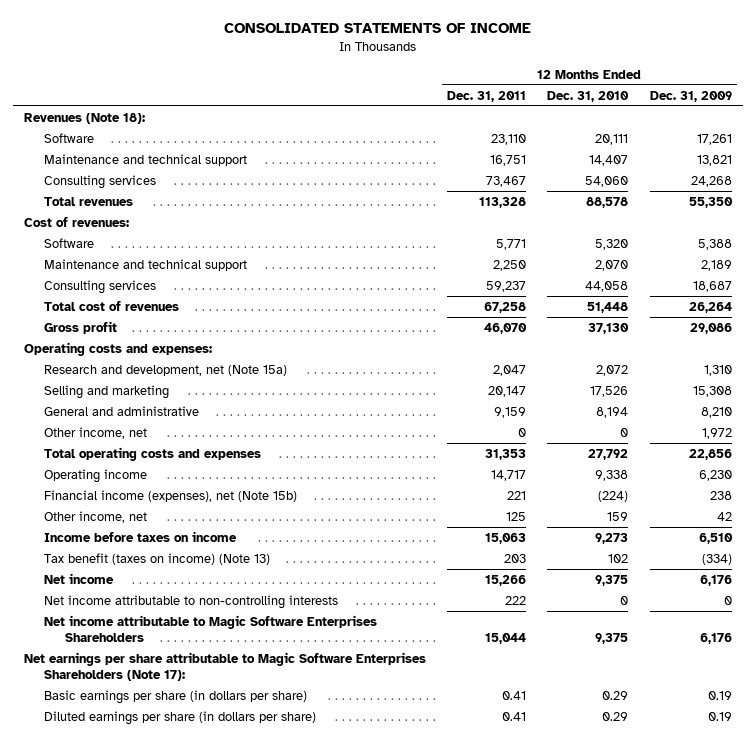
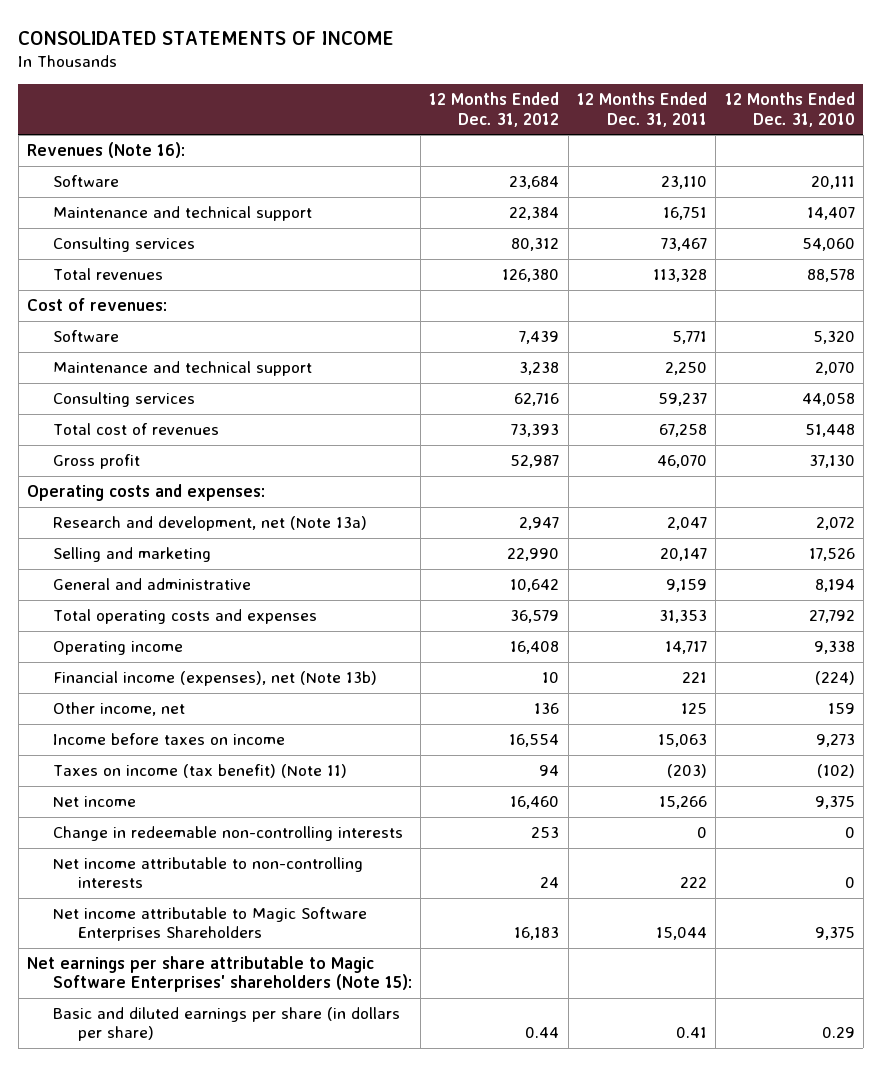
- | 12 Months Ended Dec. 31, 2011 | 12 Months Ended Dec. 31, 2010 | 12 Months Ended Dec. 31, 2009
+ | 12 Months Ended Dec. 31, 2012 | 12 Months Ended Dec. 31, 2011 | 12 Months Ended Dec. 31, 2010
- Revenues (Note 18):
+ Revenues (Note 16):
- Research and development, net (Note 15a) | 2,047 | 2,072 | 1,310
+ Research and development, net (Note 13a) | 2,947 | 2,047 | 2,072
- Other income, net | 0 | 0 | 1,972
- Financial income (expenses), net (Note 15b) | 221 | (224) | 238
+ Financial income (expenses), net (Note 13b) | 10 | 221 | (224)
- Tax benefit (taxes on income) (Note 13) | 203 | 102 | (334)
+ Taxes on income (tax benefit) (Note 11) | 94 | (203) | (102)
+ Change in redeemable non-controlling interests | 253 | 0 | 0
- Net earnings per share attributable to Magic Software Enterprises Shareholders (Note 17):
- Basic earnings per share (in dollars per share) | 0.41 | 0.29 | 0.19
- Diluted earnings per share (in dollars per share) | 0.41 | 0.29 | 0.19
+ Net earnings per share attributable to Magic Software Enterprises' shareholders (Note 15):
+ Basic and diluted earnings per share (in dollars per share) | 0.44 | 0.41 | 0.29

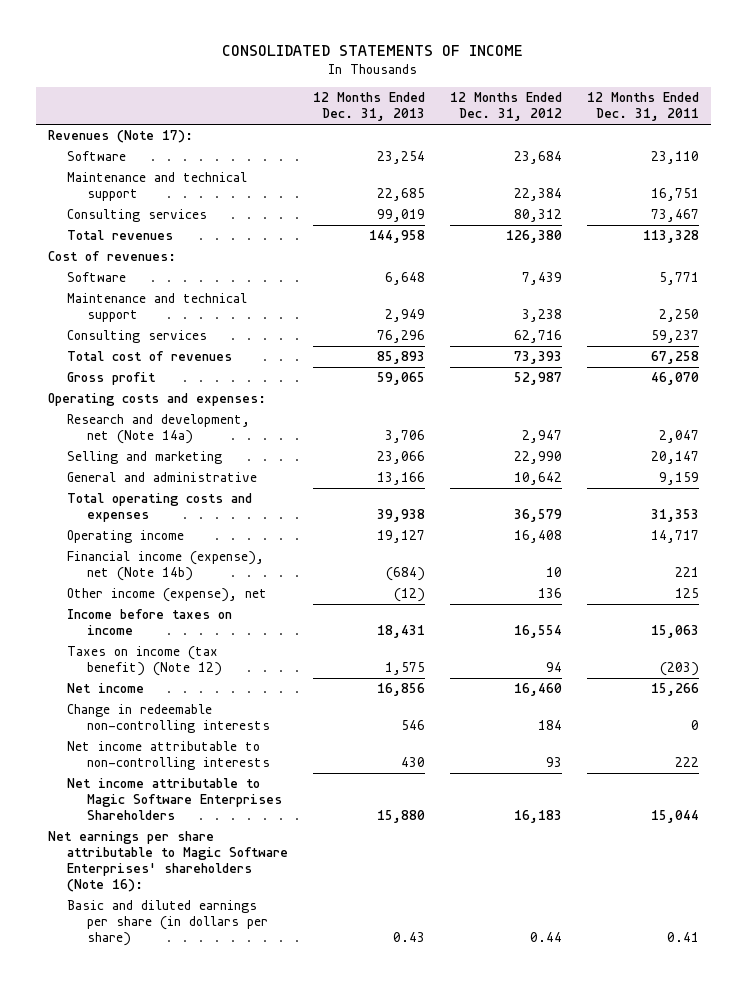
- | 12 Months Ended Dec. 31, 2012 | 12 Months Ended Dec. 31, 2011 | 12 Months Ended Dec. 31, 2010
+ | 12 Months Ended Dec. 31, 2013 | 12 Months Ended Dec. 31, 2012 | 12 Months Ended Dec. 31, 2011
- Revenues (Note 16):
+ Revenues (Note 17):
- Research and development, net (Note 13a) | 2,947 | 2,047 | 2,072
+ Research and development, net (Note 14a) | 3,706 | 2,947 | 2,047
- Financial income (expenses), net (Note 13b) | 10 | 221 | (224)
- Other income, net | 136 | 125 | 159
+ Financial income (expense), net (Note 14b) | (684) | 10 | 221
+ Other income (expense), net | (12) | 136 | 125
- Taxes on income (tax benefit) (Note 11) | 94 | (203) | (102)
+ Taxes on income (tax benefit) (Note 12) | 1,575 | 94 | (203)
- Change in redeemable non-controlling interests | 253 | 0 | 0
- Net income attributable to non-controlling interests | 24 | 222 | 0
+ Change in redeemable non-controlling interests | 546 | 184 | 0
+ Net income attributable to non-controlling interests | 430 | 93 | 222
- Net earnings per share attributable to Magic Software Enterprises' shareholders (Note 15):
+ Net earnings per share attributable to Magic Software Enterprises' shareholders (Note 16):

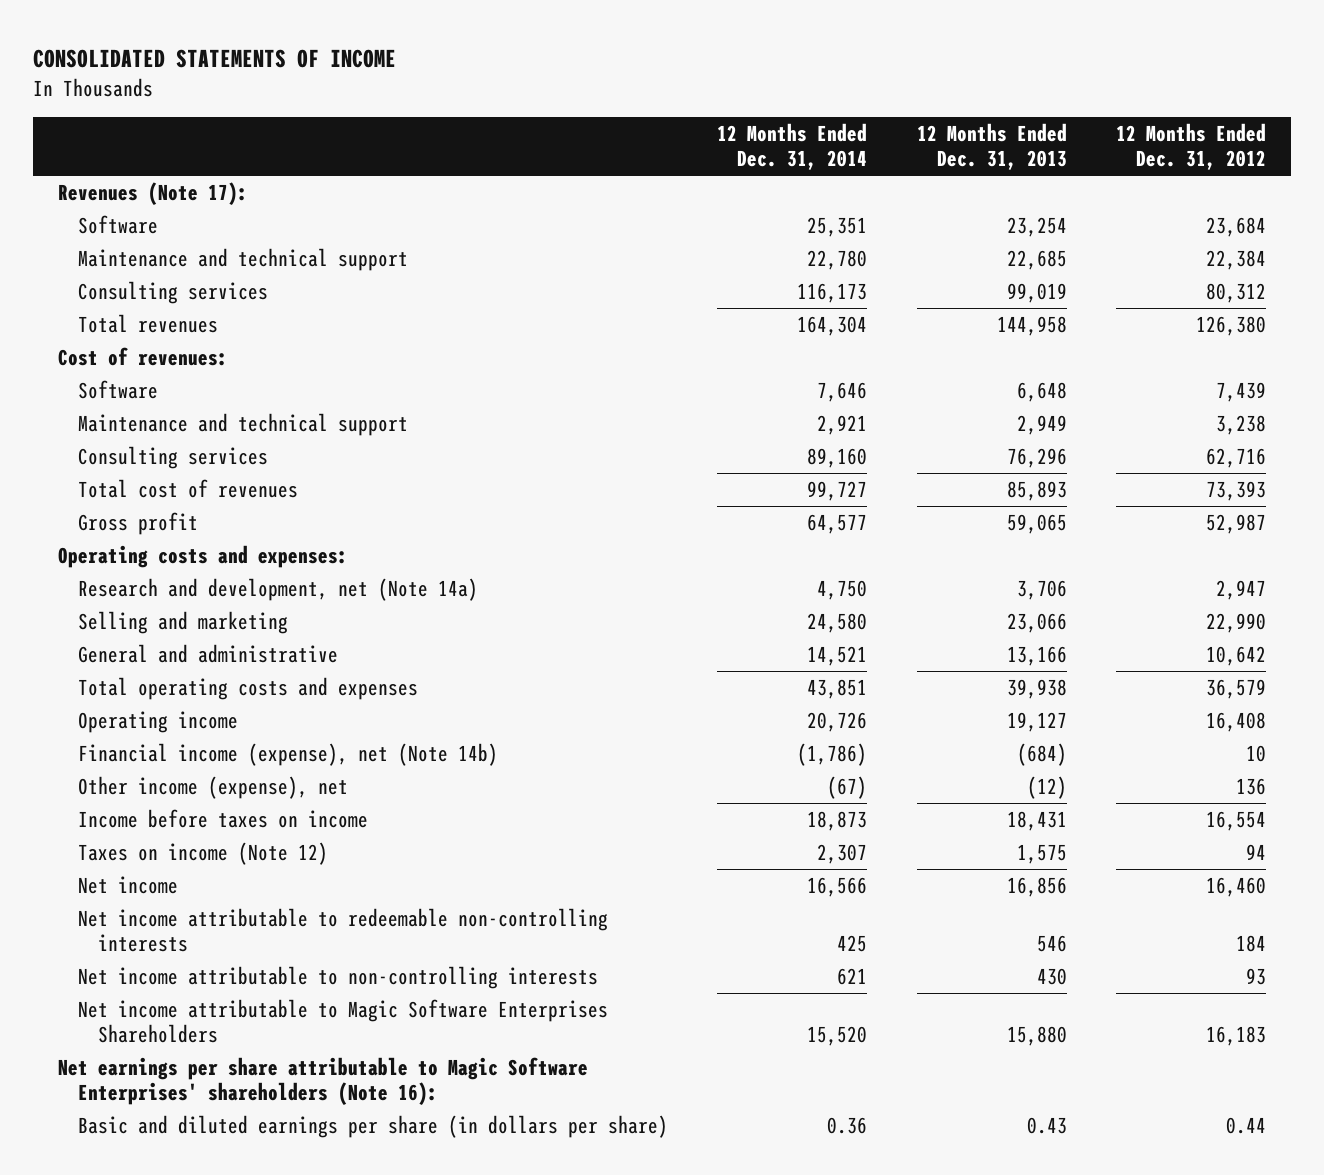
- | 12 Months Ended Dec. 31, 2013 | 12 Months Ended Dec. 31, 2012 | 12 Months Ended Dec. 31, 2011
+ | 12 Months Ended Dec. 31, 2014 | 12 Months Ended Dec. 31, 2013 | 12 Months Ended Dec. 31, 2012
- Taxes on income (tax benefit) (Note 12) | 1,575 | 94 | (203)
+ Taxes on income (Note 12) | 2,307 | 1,575 | 94
- Change in redeemable non-controlling interests | 546 | 184 | 0
+ Net income attributable to redeemable non-controlling interests | 425 | 546 | 184

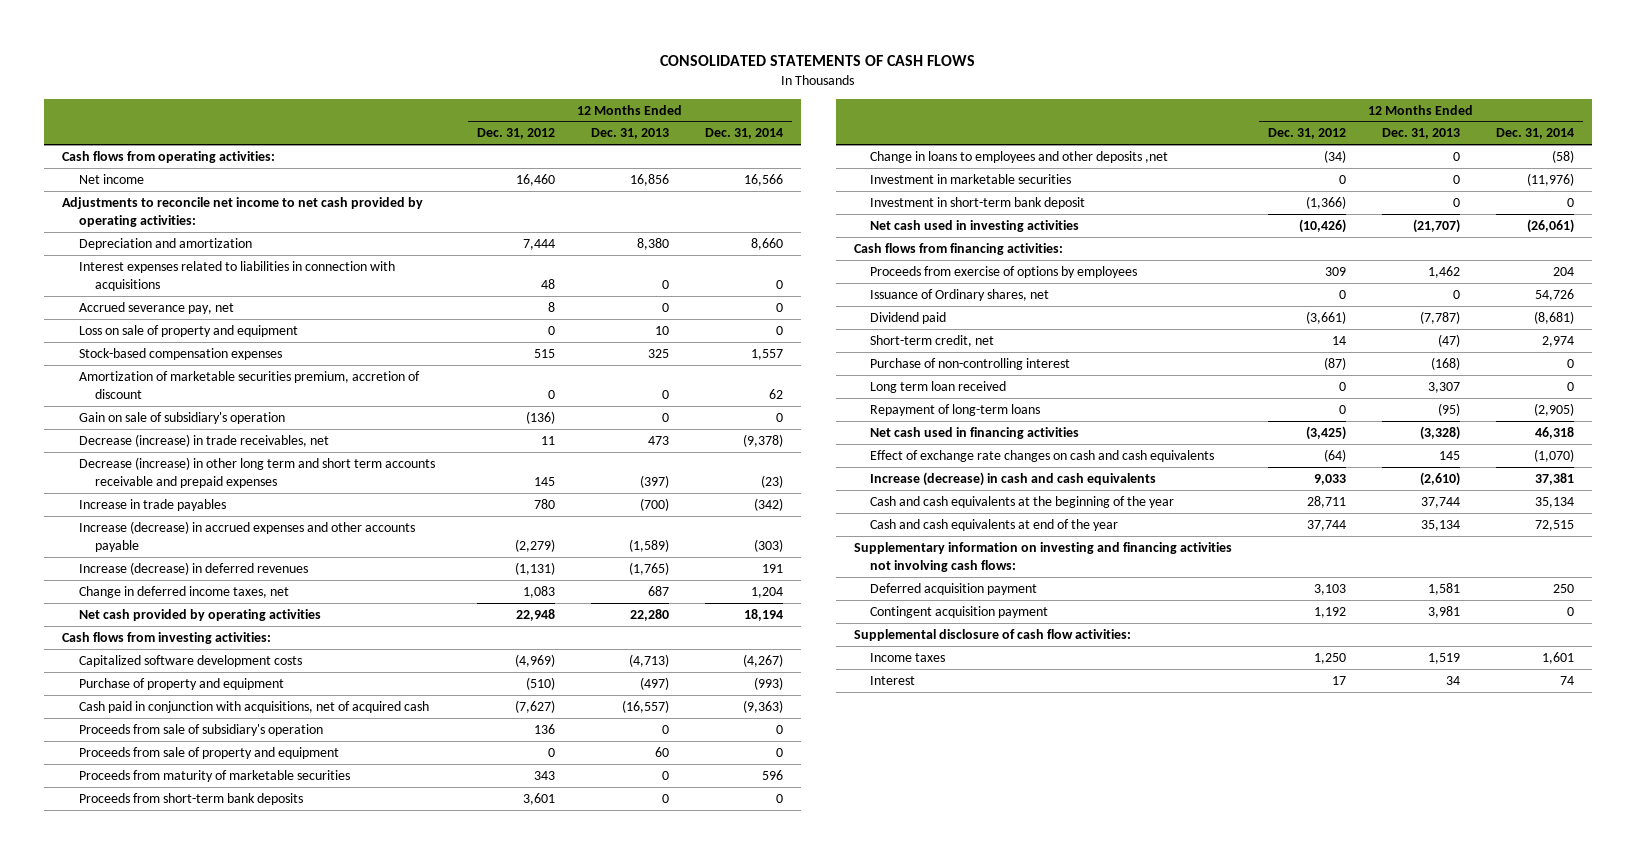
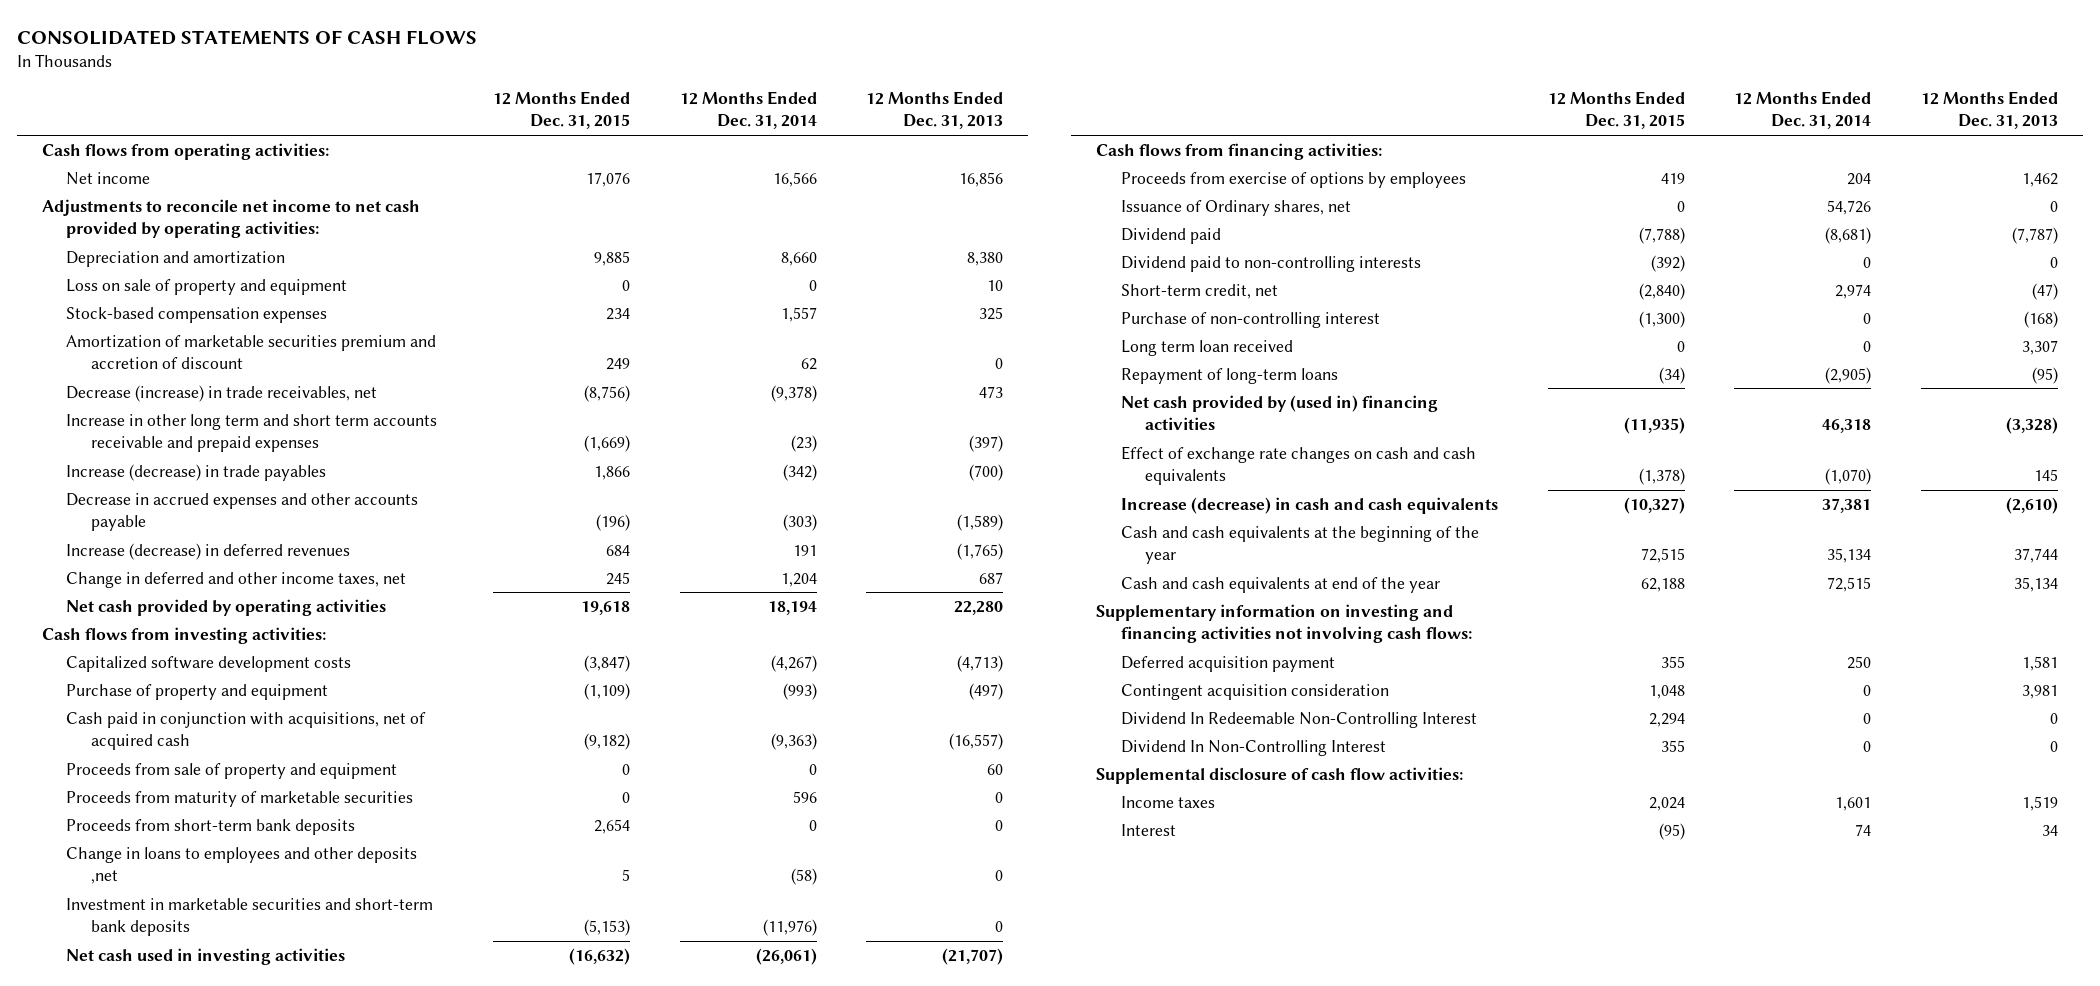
- | 12 Months Ended Dec. 31, 2012 | 12 Months Ended Dec. 31, 2013 | 12 Months Ended Dec. 31, 2014
+ | 12 Months Ended Dec. 31, 2015 | 12 Months Ended Dec. 31, 2014 | 12 Months Ended Dec. 31, 2013
- Interest expenses related to liabilities in connection with acquisitions | 48 | 0 | 0
- Accrued severance pay, net | 8 | 0 | 0
- Amortization of marketable securities premium, accretion of discount | 0 | 0 | 62
- Gain on sale of subsidiary's operation | (136) | 0 | 0
+ Amortization of marketable securities premium and accretion of discount | 249 | 62 | 0
- Decrease (increase) in other long term and short term accounts receivable and prepaid expenses | 145 | (397) | (23)
- Increase in trade payables | 780 | (700) | (342)
- Increase (decrease) in accrued expenses and other accounts payable | (2,279) | (1,589) | (303)
+ Increase in other long term and short term accounts receivable and prepaid expenses | (1,669) | (23) | (397)
+ Increase (decrease) in trade payables | 1,866 | (342) | (700)
+ Decrease in accrued expenses and other accounts payable | (196) | (303) | (1,589)
- Change in deferred income taxes, net | 1,083 | 687 | 1,204
+ Change in deferred and other income taxes, net | 245 | 1,204 | 687
- Proceeds from sale of subsidiary's operation | 136 | 0 | 0
- Investment in marketable securities | 0 | 0 | (11,976)
- Investment in short-term bank deposit | (1,366) | 0 | 0
+ Investment in marketable securities and short-term bank deposits | (5,153) | (11,976) | 0
+ Dividend paid to non-controlling interests | (392) | 0 | 0
- Net cash used in financing activities | (3,425) | (3,328) | 46,318
+ Net cash provided by (used in) financing activities | (11,935) | 46,318 | (3,328)
- Contingent acquisition payment | 1,192 | 3,981 | 0
+ Contingent acquisition consideration | 1,048 | 0 | 3,981
+ Dividend In Redeemable Non-Controlling Interest | 2,294 | 0 | 0
+ Dividend In Non-Controlling Interest | 355 | 0 | 0

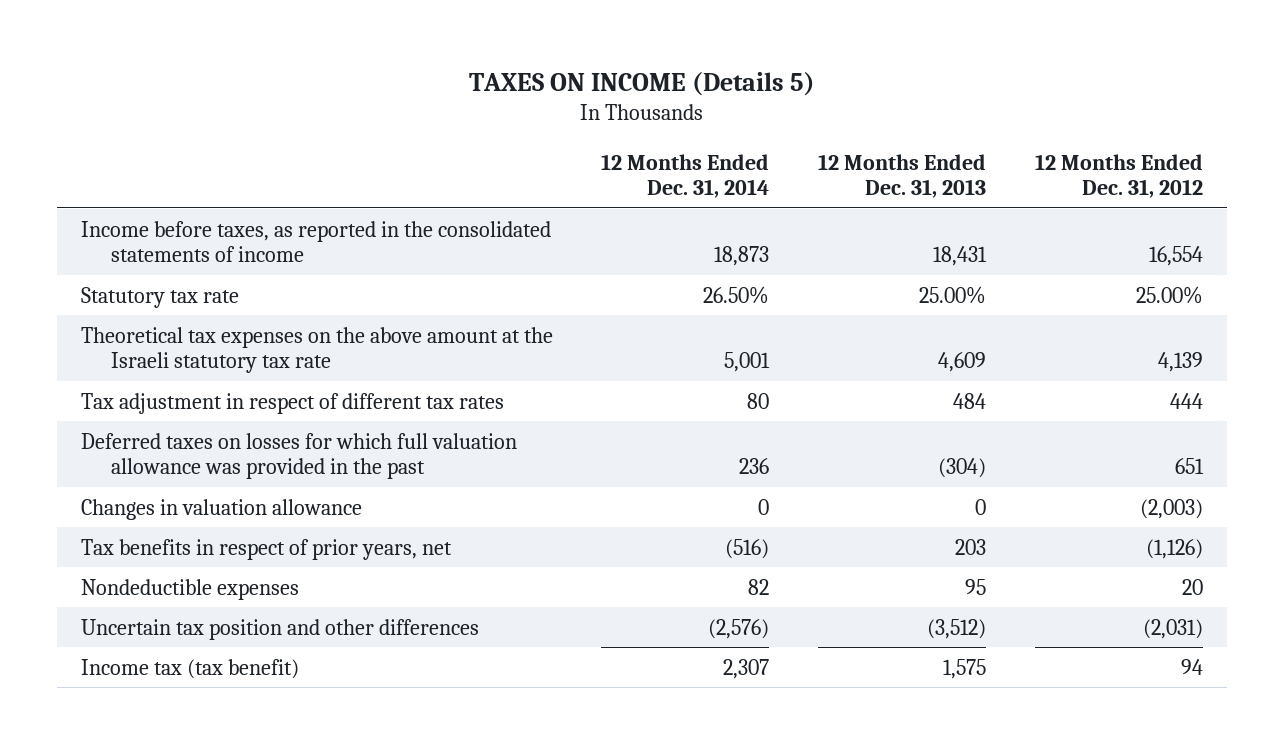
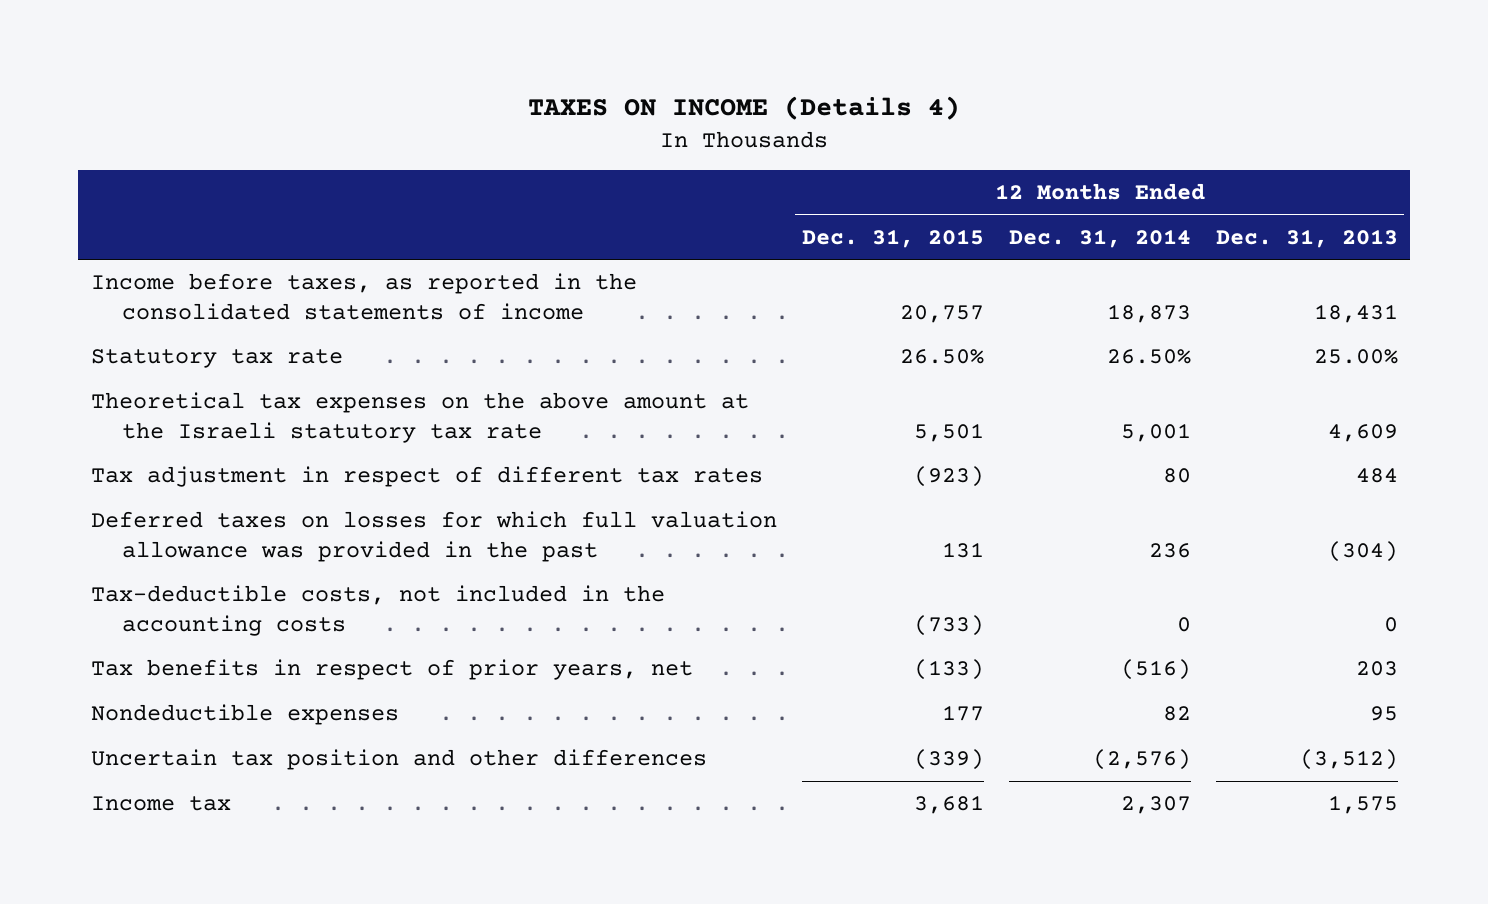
- TAXES ON INCOME (Details 5)
+ TAXES ON INCOME (Details 4)
- | 12 Months Ended Dec. 31, 2014 | 12 Months Ended Dec. 31, 2013 | 12 Months Ended Dec. 31, 2012
+ | 12 Months Ended Dec. 31, 2015 | 12 Months Ended Dec. 31, 2014 | 12 Months Ended Dec. 31, 2013
- Changes in valuation allowance | 0 | 0 | (2,003)
+ Tax-deductible costs, not included in the accounting costs | (733) | 0 | 0
- Income tax (tax benefit) | 2,307 | 1,575 | 94
+ Income tax | 3,681 | 2,307 | 1,575

